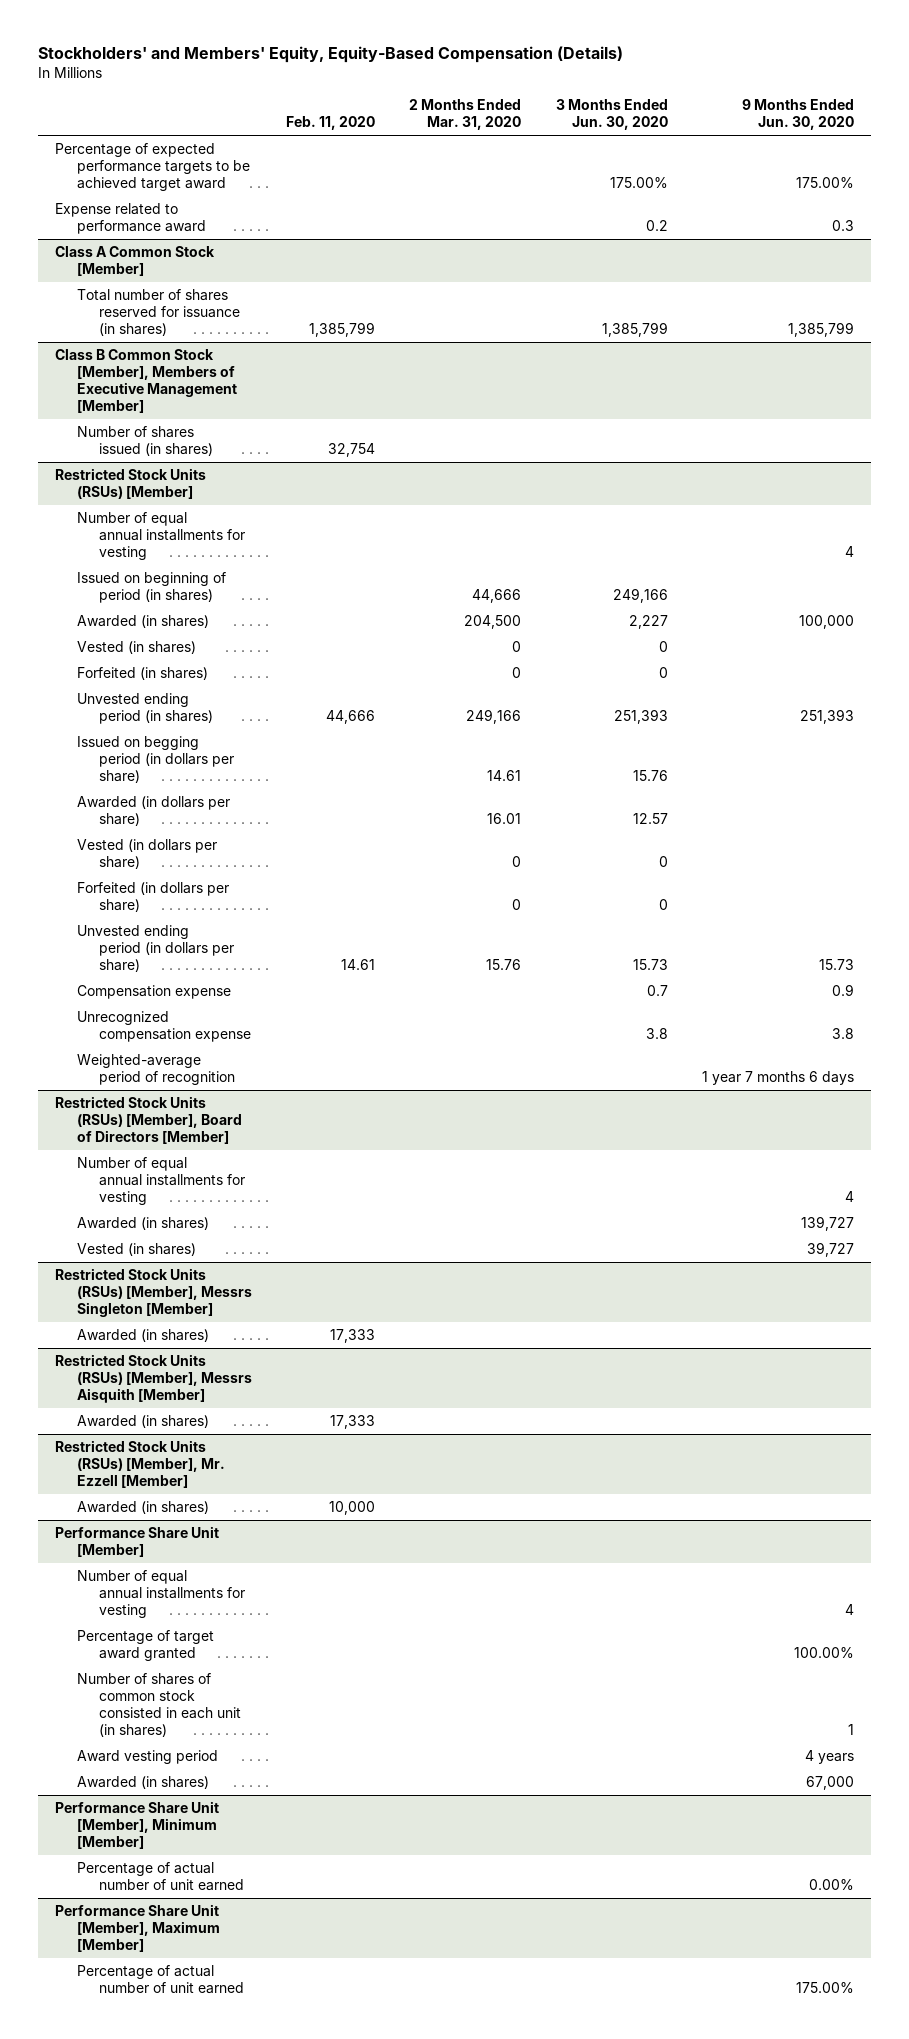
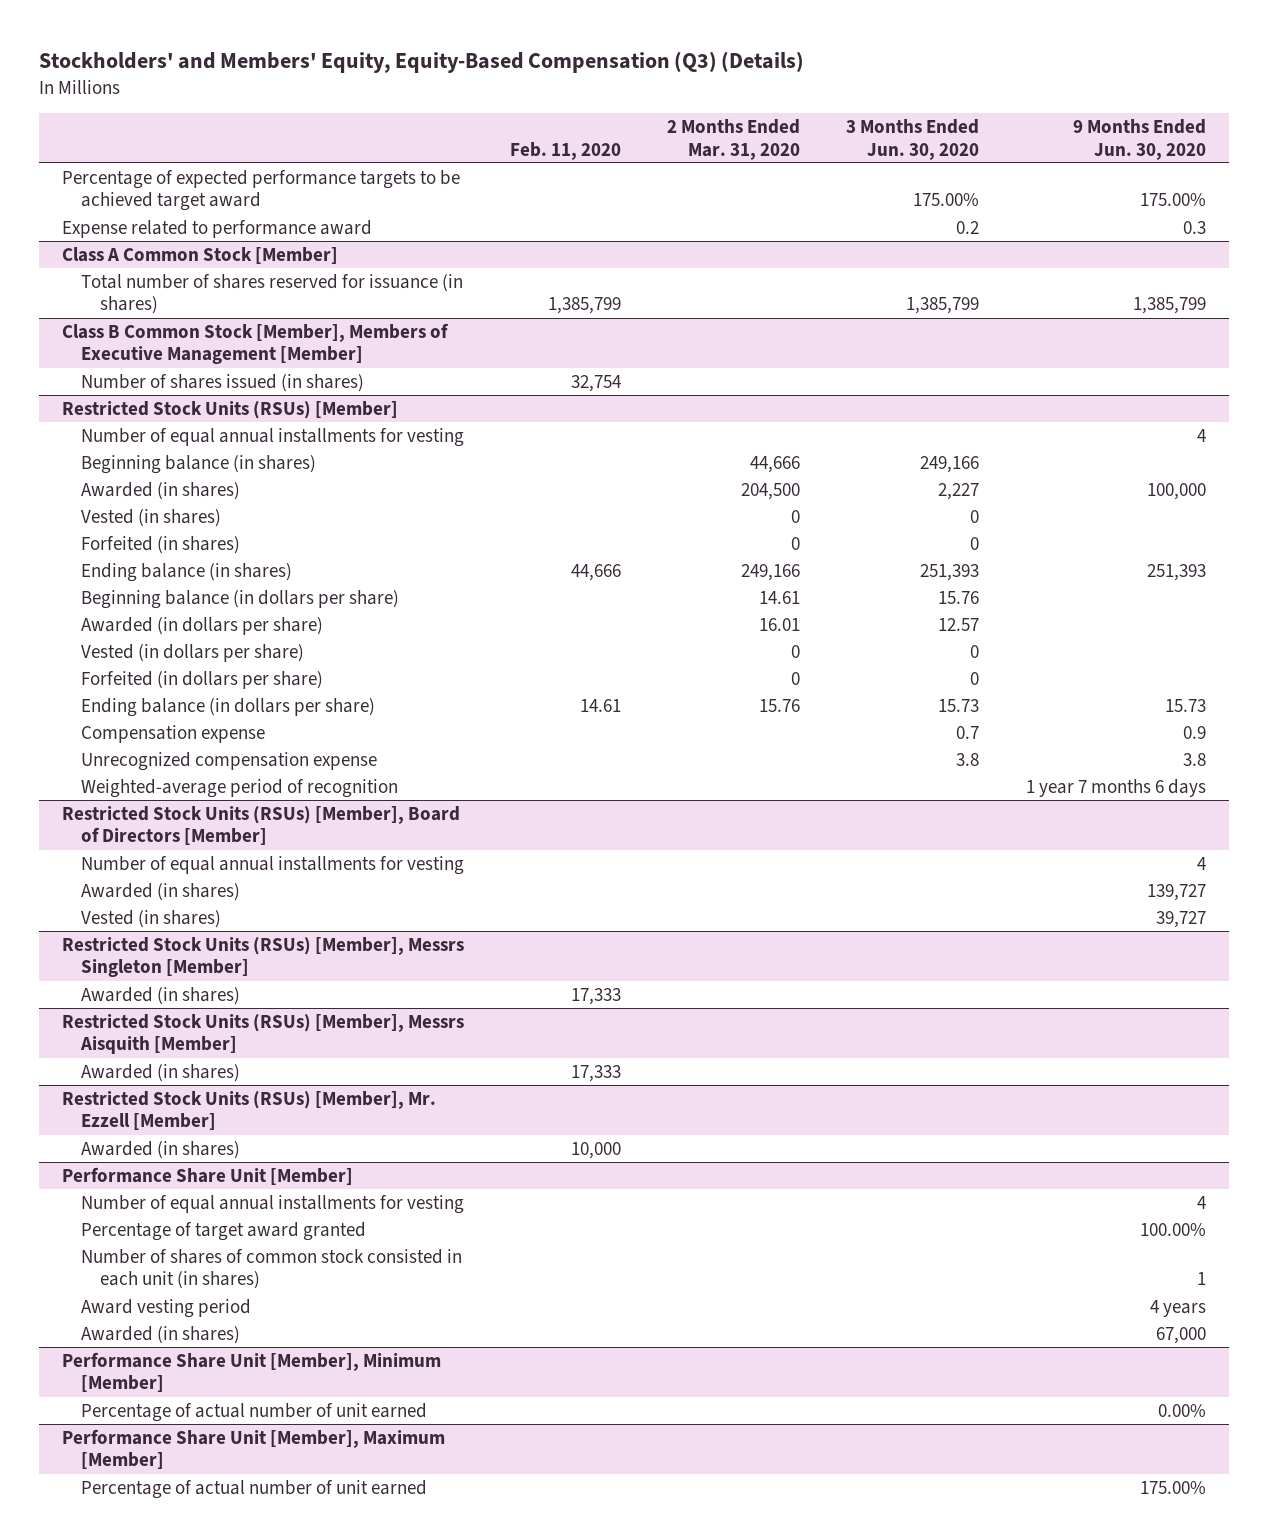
- Stockholders' and Members' Equity, Equity-Based Compensation (Details)
+ Stockholders' and Members' Equity, Equity-Based Compensation (Q3) (Details)
@ Restricted Stock Units (RSUs) [Member]
- Issued on beginning of period (in shares) | | 44,666 | 249,166 |
+ Beginning balance (in shares) | | 44,666 | 249,166 |
- Unvested ending period (in shares) | 44,666 | 249,166 | 251,393 | 251,393
- Issued on begging period (in dollars per share) | | 14.61 | 15.76 |
+ Ending balance (in shares) | 44,666 | 249,166 | 251,393 | 251,393
+ Beginning balance (in dollars per share) | | 14.61 | 15.76 |
- Unvested ending period (in dollars per share) | 14.61 | 15.76 | 15.73 | 15.73
+ Ending balance (in dollars per share) | 14.61 | 15.76 | 15.73 | 15.73

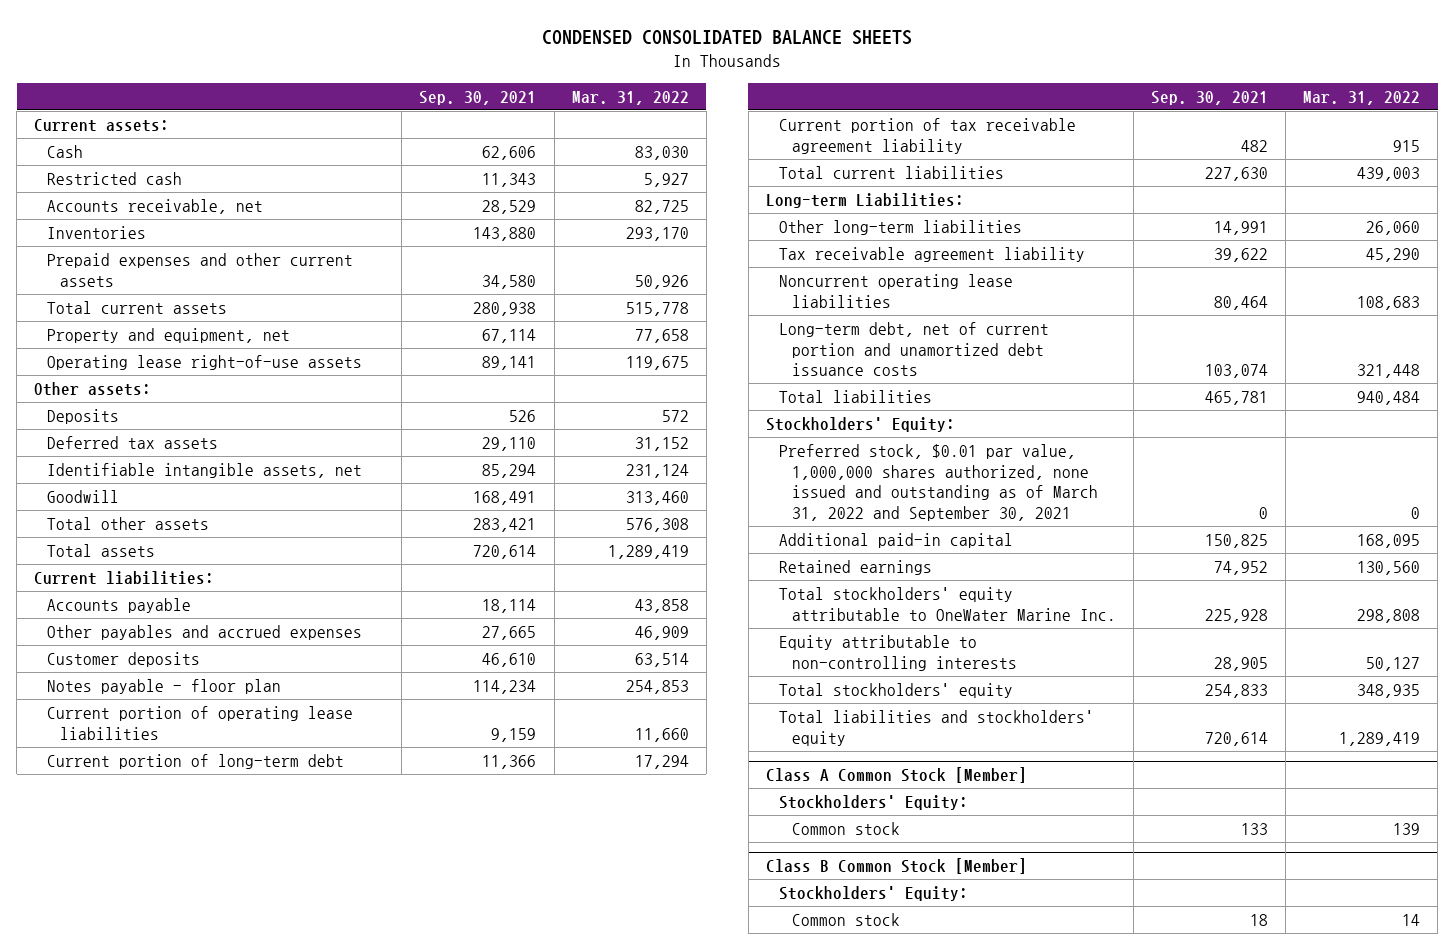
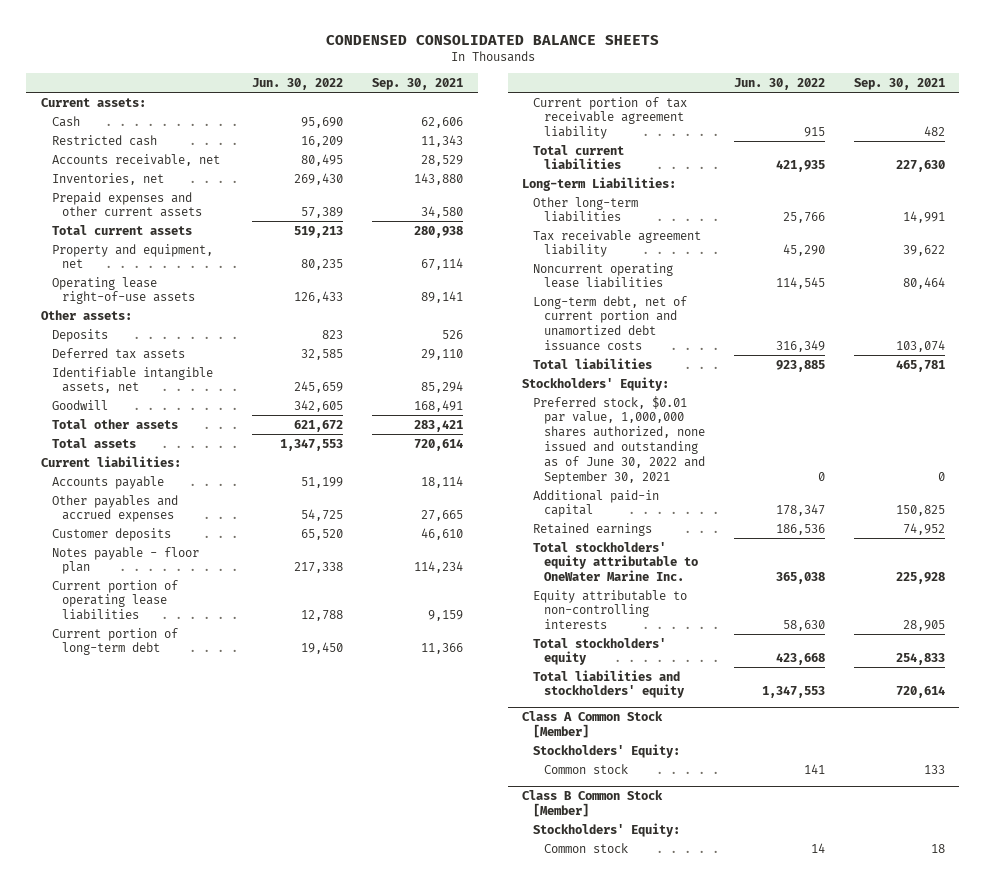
- | Sep. 30, 2021 | Mar. 31, 2022
+ | Jun. 30, 2022 | Sep. 30, 2021
- Inventories | 143,880 | 293,170
+ Inventories, net | 269,430 | 143,880
- Preferred stock, $0.01 par value, 1,000,000 shares authorized, none issued and outstanding as of March 31, 2022 and September 30, 2021 | 0 | 0
+ Preferred stock, $0.01 par value, 1,000,000 shares authorized, none issued and outstanding as of June 30, 2022 and September 30, 2021 | 0 | 0

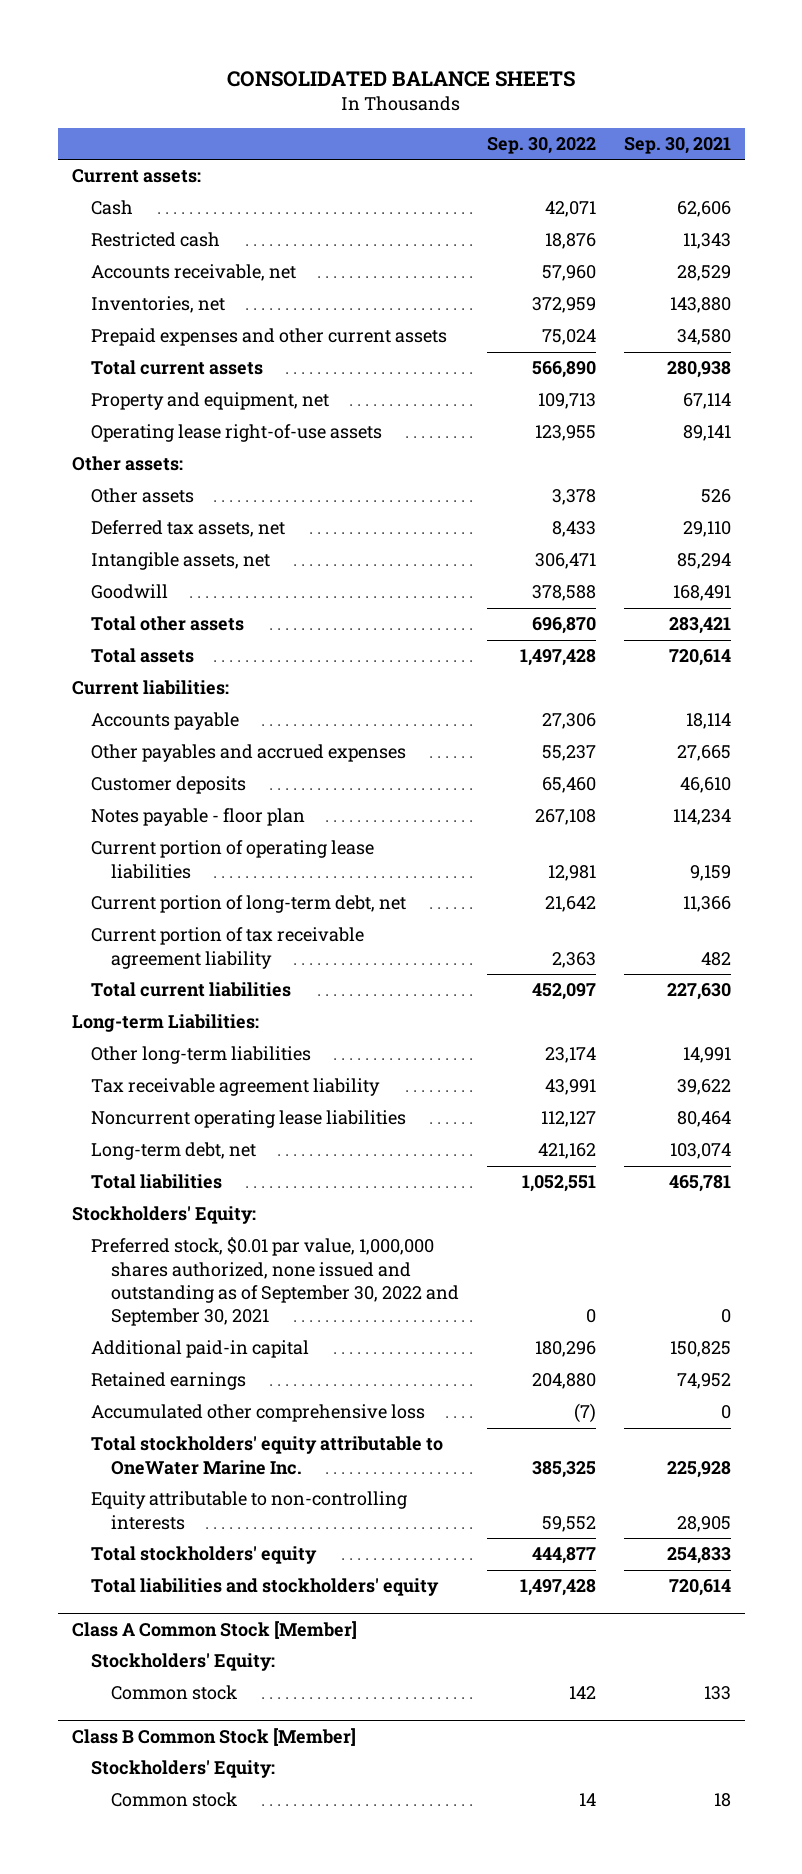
- CONDENSED CONSOLIDATED BALANCE SHEETS
+ CONSOLIDATED BALANCE SHEETS
- | Jun. 30, 2022 | Sep. 30, 2021
+ | Sep. 30, 2022 | Sep. 30, 2021
- Deposits | 823 | 526
- Deferred tax assets | 32,585 | 29,110
- Identifiable intangible assets, net | 245,659 | 85,294
+ Other assets | 3,378 | 526
+ Deferred tax assets, net | 8,433 | 29,110
+ Intangible assets, net | 306,471 | 85,294
- Current portion of long-term debt | 19,450 | 11,366
+ Current portion of long-term debt, net | 21,642 | 11,366
- Long-term debt, net of current portion and unamortized debt issuance costs | 316,349 | 103,074
+ Long-term debt, net | 421,162 | 103,074
- Preferred stock, $0.01 par value, 1,000,000 shares authorized, none issued and outstanding as of June 30, 2022 and September 30, 2021 | 0 | 0
+ Preferred stock, $0.01 par value, 1,000,000 shares authorized, none issued and outstanding as of September 30, 2022 and September 30, 2021 | 0 | 0
+ Accumulated other comprehensive loss | (7) | 0

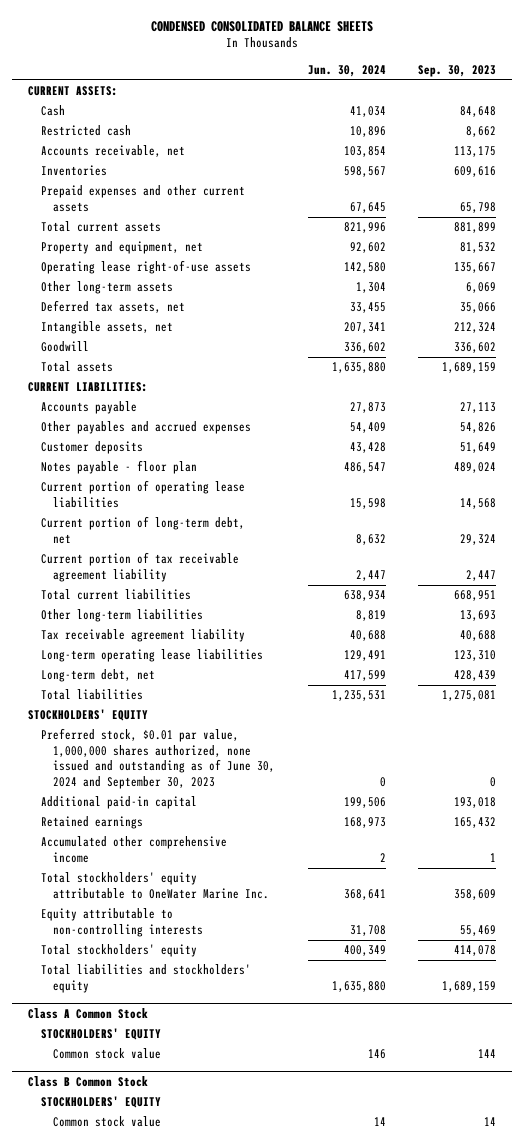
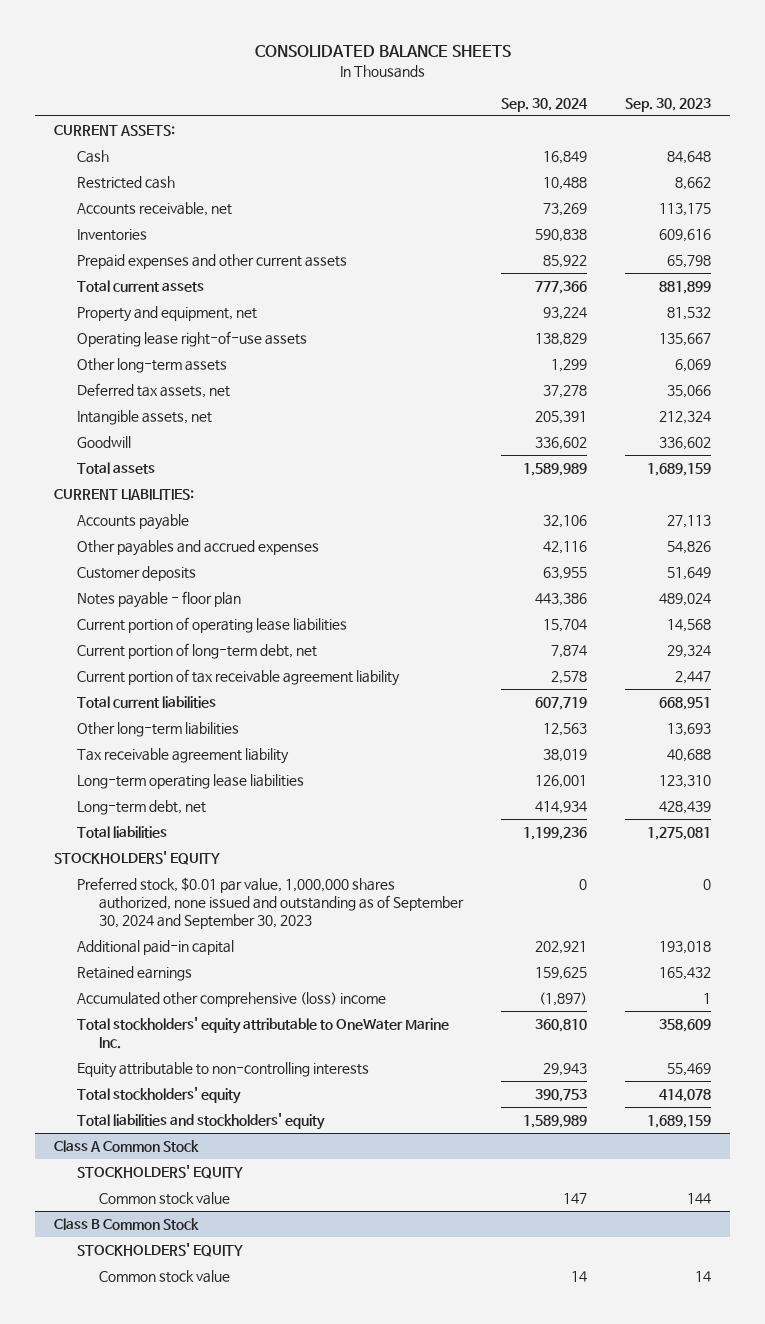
- CONDENSED CONSOLIDATED BALANCE SHEETS
+ CONSOLIDATED BALANCE SHEETS
- | Jun. 30, 2024 | Sep. 30, 2023
+ | Sep. 30, 2024 | Sep. 30, 2023
- Preferred stock, $0.01 par value, 1,000,000 shares authorized, none issued and outstanding as of June 30, 2024 and September 30, 2023 | 0 | 0
+ Preferred stock, $0.01 par value, 1,000,000 shares authorized, none issued and outstanding as of September 30, 2024 and September 30, 2023 | 0 | 0
- Accumulated other comprehensive income | 2 | 1
+ Accumulated other comprehensive (loss) income | (1,897) | 1

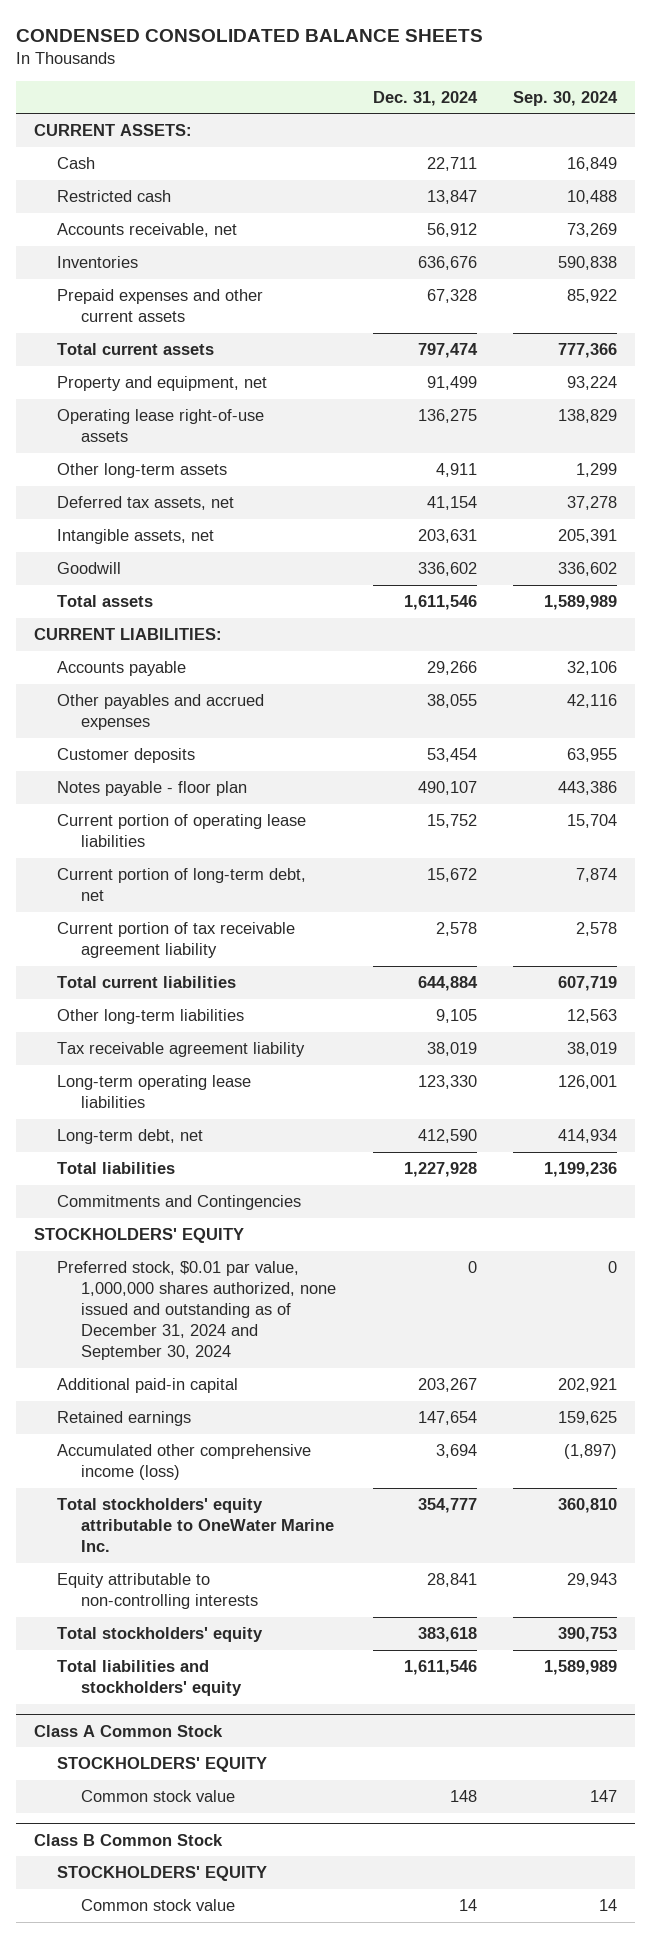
- CONSOLIDATED BALANCE SHEETS
+ CONDENSED CONSOLIDATED BALANCE SHEETS
- | Sep. 30, 2024 | Sep. 30, 2023
+ | Dec. 31, 2024 | Sep. 30, 2024
+ Commitments and Contingencies
- Preferred stock, $0.01 par value, 1,000,000 shares authorized, none issued and outstanding as of September 30, 2024 and September 30, 2023 | 0 | 0
+ Preferred stock, $0.01 par value, 1,000,000 shares authorized, none issued and outstanding as of December 31, 2024 and September 30, 2024 | 0 | 0
- Accumulated other comprehensive (loss) income | (1,897) | 1
+ Accumulated other comprehensive income (loss) | 3,694 | (1,897)

